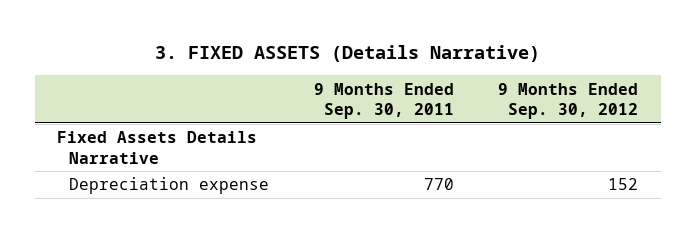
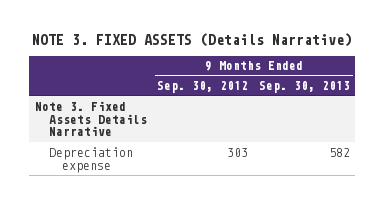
- 3. FIXED ASSETS (Details Narrative)
+ NOTE 3. FIXED ASSETS (Details Narrative)
- | 9 Months Ended Sep. 30, 2011 | 9 Months Ended Sep. 30, 2012
+ | 9 Months Ended Sep. 30, 2012 | 9 Months Ended Sep. 30, 2013
- Fixed Assets Details Narrative
- Depreciation expense | 770 | 152
+ Note 3. Fixed Assets Details Narrative
+ Depreciation expense | 303 | 582

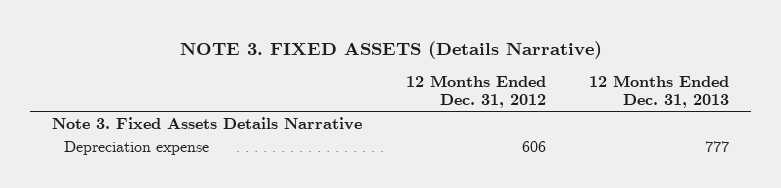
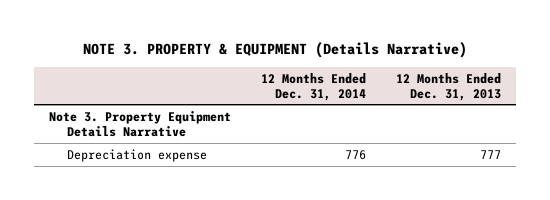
- NOTE 3. FIXED ASSETS (Details Narrative)
+ NOTE 3. PROPERTY & EQUIPMENT (Details Narrative)
- | 12 Months Ended Dec. 31, 2012 | 12 Months Ended Dec. 31, 2013
+ | 12 Months Ended Dec. 31, 2014 | 12 Months Ended Dec. 31, 2013
- Note 3. Fixed Assets Details Narrative
+ Note 3. Property Equipment Details Narrative

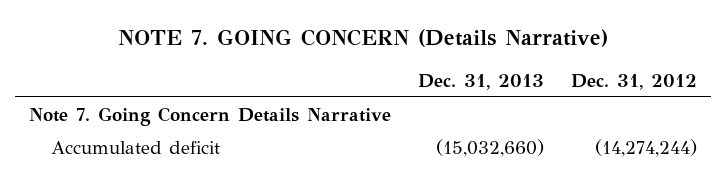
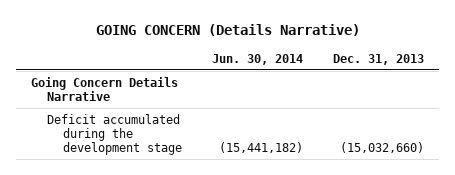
- NOTE 7. GOING CONCERN (Details Narrative)
+ GOING CONCERN (Details Narrative)
- | Dec. 31, 2013 | Dec. 31, 2012
+ | Jun. 30, 2014 | Dec. 31, 2013
- Note 7. Going Concern Details Narrative
- Accumulated deficit | (15,032,660) | (14,274,244)
+ Going Concern Details Narrative
+ Deficit accumulated during the development stage | (15,441,182) | (15,032,660)

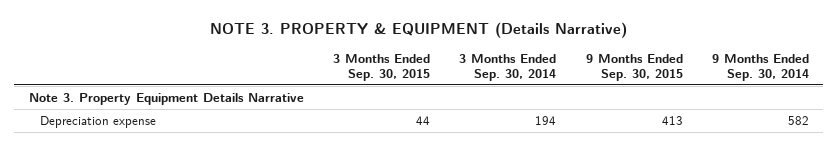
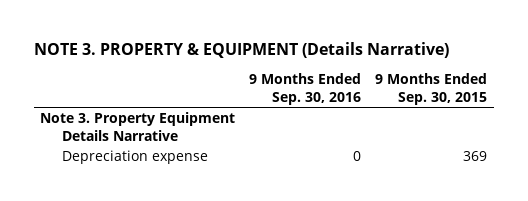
- | 3 Months Ended Sep. 30, 2015 | 3 Months Ended Sep. 30, 2014 | 9 Months Ended Sep. 30, 2015 | 9 Months Ended Sep. 30, 2014
+ | 9 Months Ended Sep. 30, 2016 | 9 Months Ended Sep. 30, 2015
- Depreciation expense | 44 | 194 | 413 | 582
+ Depreciation expense | 0 | 369

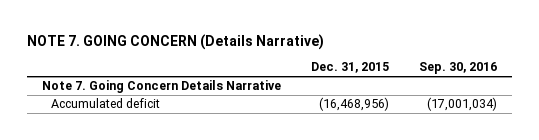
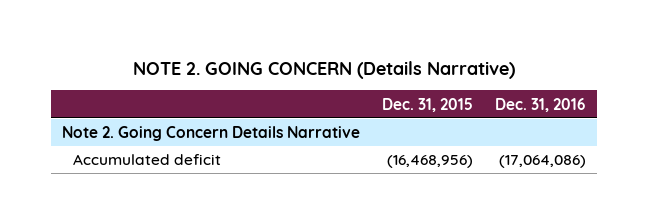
- NOTE 7. GOING CONCERN (Details Narrative)
+ NOTE 2. GOING CONCERN (Details Narrative)
- | Dec. 31, 2015 | Sep. 30, 2016
+ | Dec. 31, 2015 | Dec. 31, 2016
- Note 7. Going Concern Details Narrative
+ Note 2. Going Concern Details Narrative

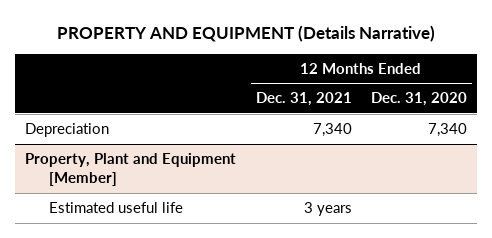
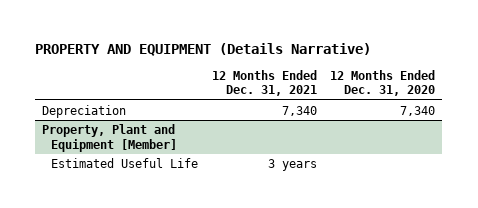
@ Property, Plant and Equipment [Member]
- Estimated useful life | 3 years |
+ Estimated Useful Life | 3 years |

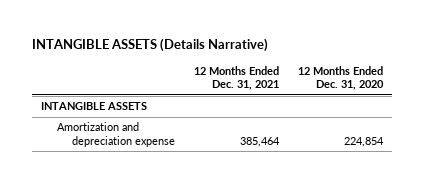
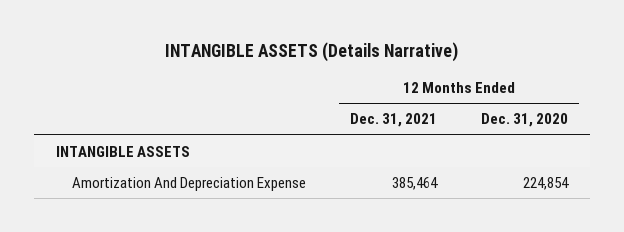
- Amortization and depreciation expense | 385,464 | 224,854
+ Amortization And Depreciation Expense | 385,464 | 224,854

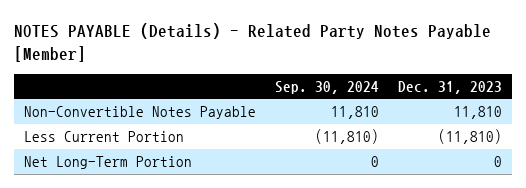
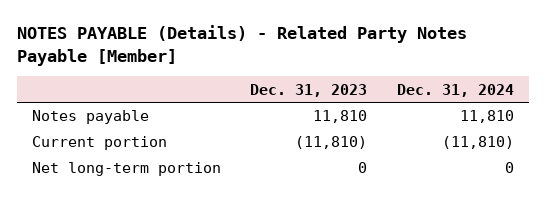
- | Sep. 30, 2024 | Dec. 31, 2023
+ | Dec. 31, 2023 | Dec. 31, 2024
- Non-Convertible Notes Payable | 11,810 | 11,810
- Less Current Portion | (11,810) | (11,810)
- Net Long-Term Portion | 0 | 0
+ Notes payable | 11,810 | 11,810
+ Current portion | (11,810) | (11,810)
+ Net long-term portion | 0 | 0

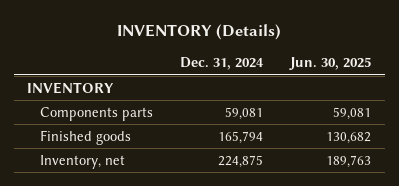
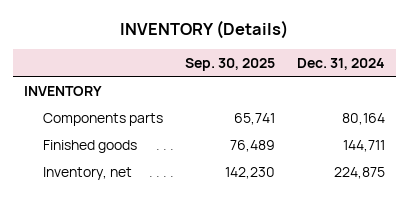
- | Dec. 31, 2024 | Jun. 30, 2025
+ | Sep. 30, 2025 | Dec. 31, 2024
- Components parts | 59,081 | 59,081
- Finished goods | 165,794 | 130,682
+ Components parts | 65,741 | 80,164
+ Finished goods | 76,489 | 144,711

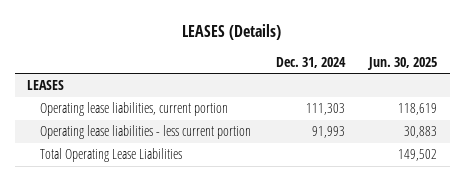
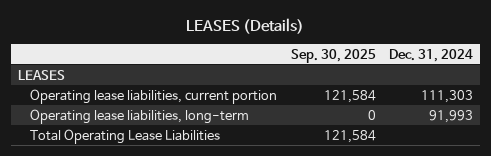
- | Dec. 31, 2024 | Jun. 30, 2025
+ | Sep. 30, 2025 | Dec. 31, 2024
- Operating lease liabilities - less current portion | 91,993 | 30,883
+ Operating lease liabilities, long-term | 0 | 91,993

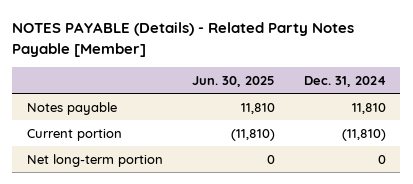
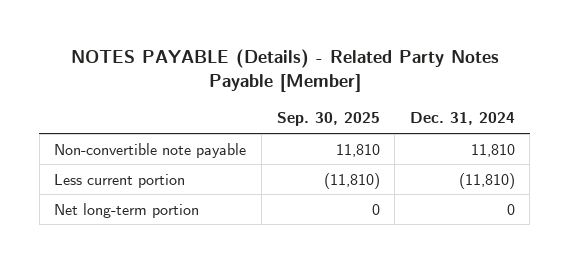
- | Jun. 30, 2025 | Dec. 31, 2024
+ | Sep. 30, 2025 | Dec. 31, 2024
- Notes payable | 11,810 | 11,810
- Current portion | (11,810) | (11,810)
+ Non-convertible note payable | 11,810 | 11,810
+ Less current portion | (11,810) | (11,810)

